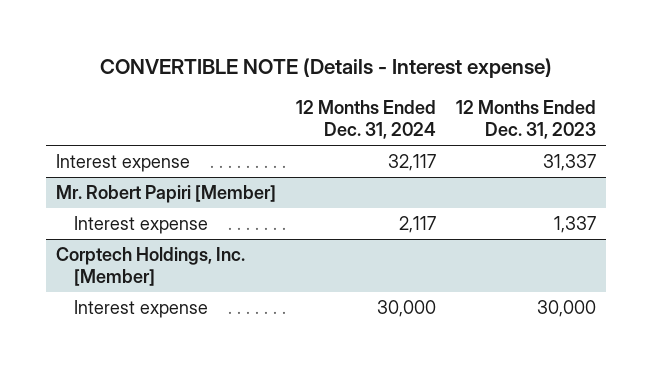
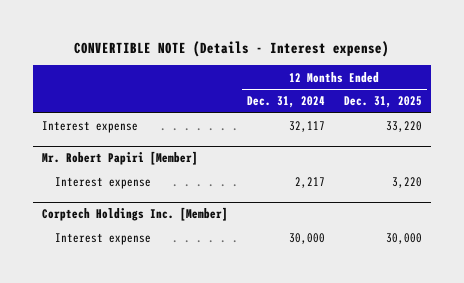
- | 12 Months Ended Dec. 31, 2024 | 12 Months Ended Dec. 31, 2023
+ | 12 Months Ended Dec. 31, 2024 | 12 Months Ended Dec. 31, 2025
@ Mr. Robert Papiri [Member]
- Interest expense | 2,117 | 1,337
- Corptech Holdings, Inc. [Member]
@ Mr. Robert Papiri [Member]
+ Interest expense | 2,217 | 3,220
+ Corptech Holdings Inc. [Member]

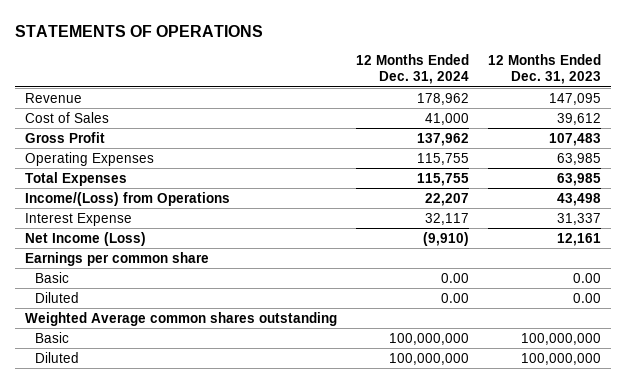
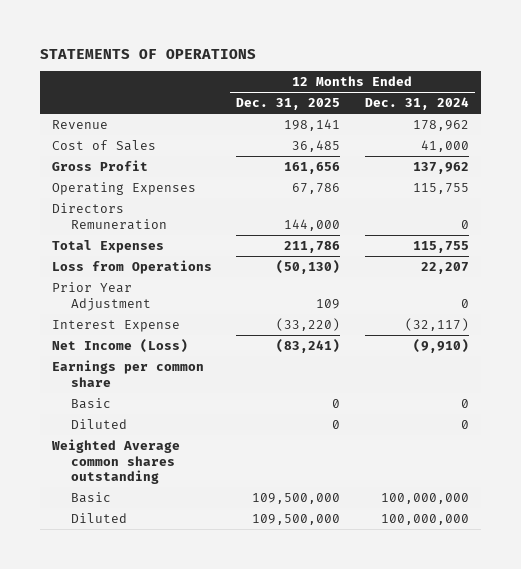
- | 12 Months Ended Dec. 31, 2024 | 12 Months Ended Dec. 31, 2023
+ | 12 Months Ended Dec. 31, 2025 | 12 Months Ended Dec. 31, 2024
+ Directors Remuneration | 144,000 | 0
- Income/(Loss) from Operations | 22,207 | 43,498
- Interest Expense | 32,117 | 31,337
+ Loss from Operations | (50,130) | 22,207
+ Prior Year Adjustment | 109 | 0
+ Interest Expense | (33,220) | (32,117)
- Basic | 0.00 | 0.00
- Diluted | 0.00 | 0.00
+ Basic | 0 | 0
+ Diluted | 0 | 0

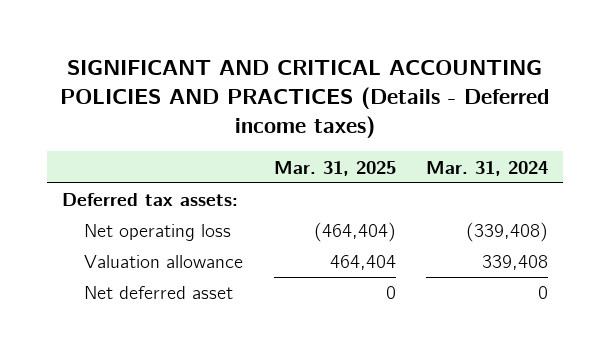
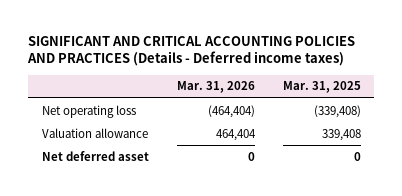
- | Mar. 31, 2025 | Mar. 31, 2024
+ | Mar. 31, 2026 | Mar. 31, 2025
- Deferred tax assets:
- Net operating loss | (464,404) | (339,408)
- Valuation allowance | 464,404 | 339,408
+ Net operating loss | (464,404) | (339,408)
+ Valuation allowance | 464,404 | 339,408

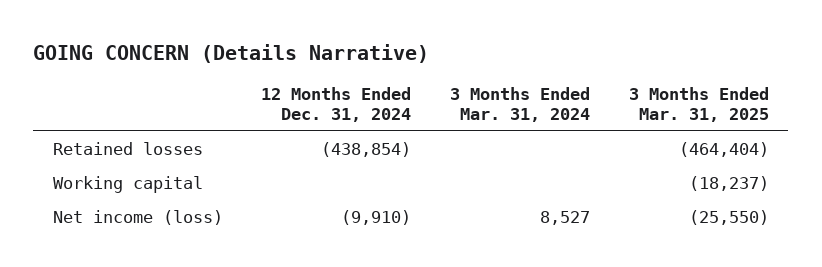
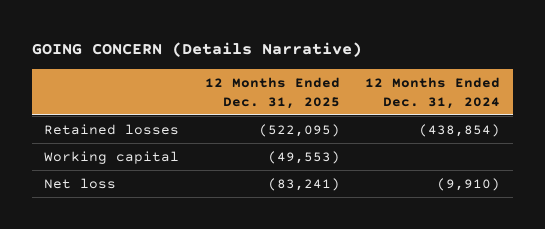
- | 12 Months Ended Dec. 31, 2024 | 3 Months Ended Mar. 31, 2024 | 3 Months Ended Mar. 31, 2025
+ | 12 Months Ended Dec. 31, 2025 | 12 Months Ended Dec. 31, 2024
- Net income (loss) | (9,910) | 8,527 | (25,550)
+ Net loss | (83,241) | (9,910)

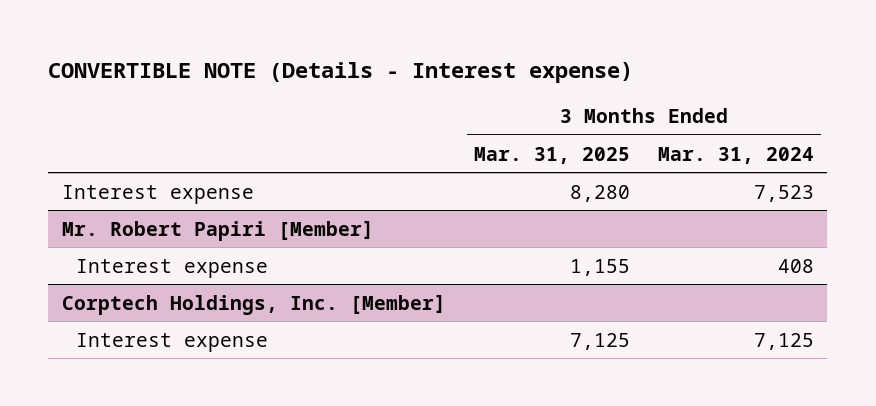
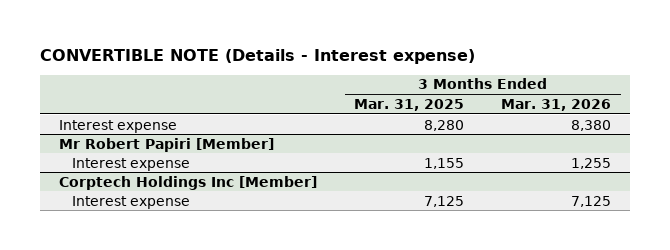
- | 3 Months Ended Mar. 31, 2025 | 3 Months Ended Mar. 31, 2024
+ | 3 Months Ended Mar. 31, 2025 | 3 Months Ended Mar. 31, 2026
- Mr. Robert Papiri [Member]
+ Mr Robert Papiri [Member]
- Corptech Holdings, Inc. [Member]
+ Corptech Holdings Inc [Member]

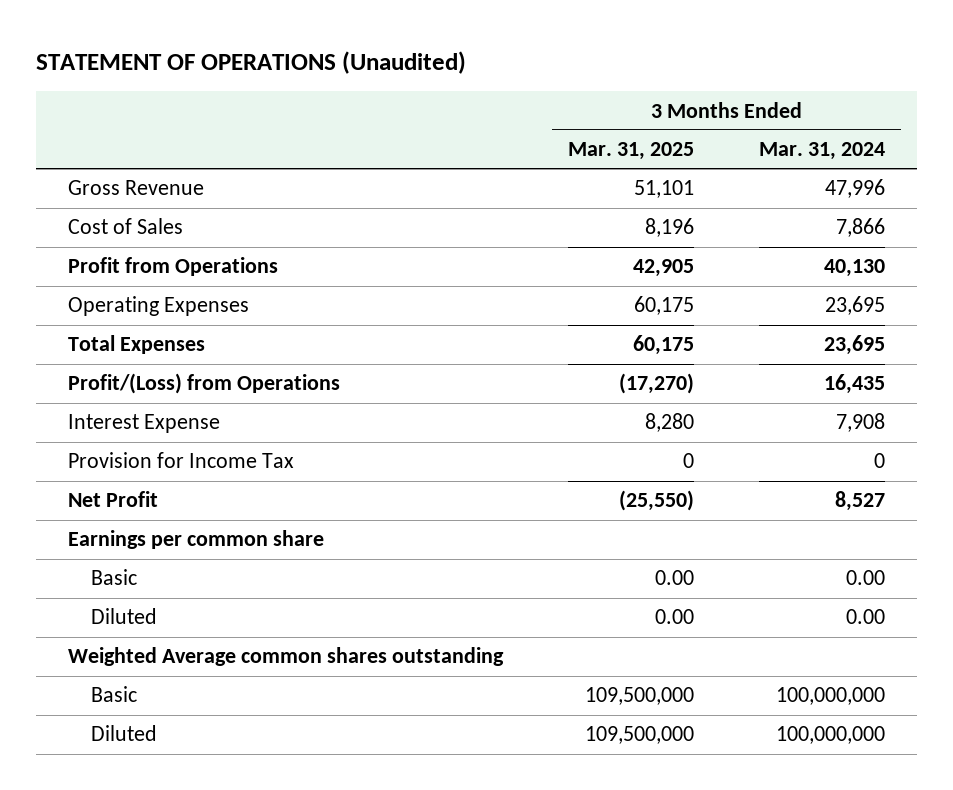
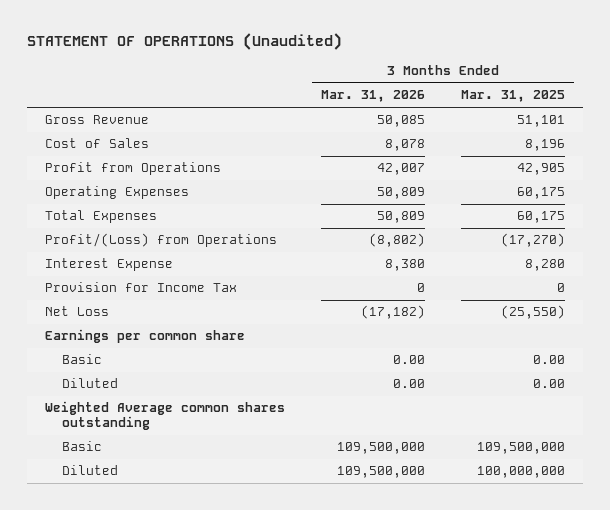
- | 3 Months Ended Mar. 31, 2025 | 3 Months Ended Mar. 31, 2024
+ | 3 Months Ended Mar. 31, 2026 | 3 Months Ended Mar. 31, 2025
- Net Profit | (25,550) | 8,527
+ Net Loss | (17,182) | (25,550)
- Diluted | 109,500,000 | 100,000,000
+ Diluted | 109,500,000 | 100,000,000

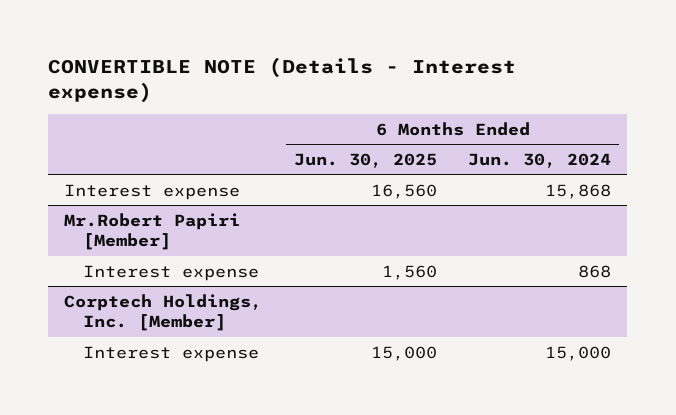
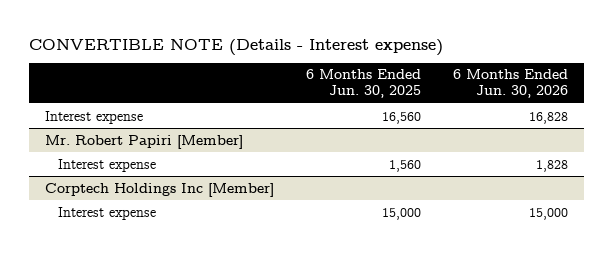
- | 6 Months Ended Jun. 30, 2025 | 6 Months Ended Jun. 30, 2024
+ | 6 Months Ended Jun. 30, 2025 | 6 Months Ended Jun. 30, 2026
- Mr.Robert Papiri [Member]
+ Mr. Robert Papiri [Member]
- Corptech Holdings, Inc. [Member]
+ Corptech Holdings Inc [Member]

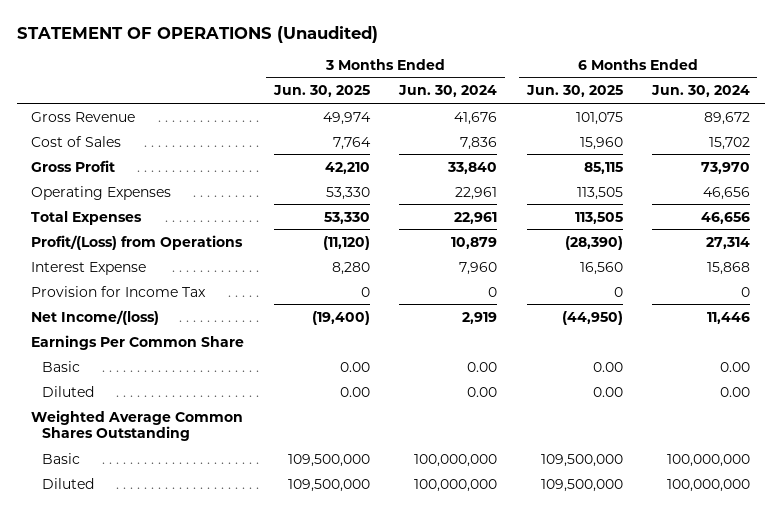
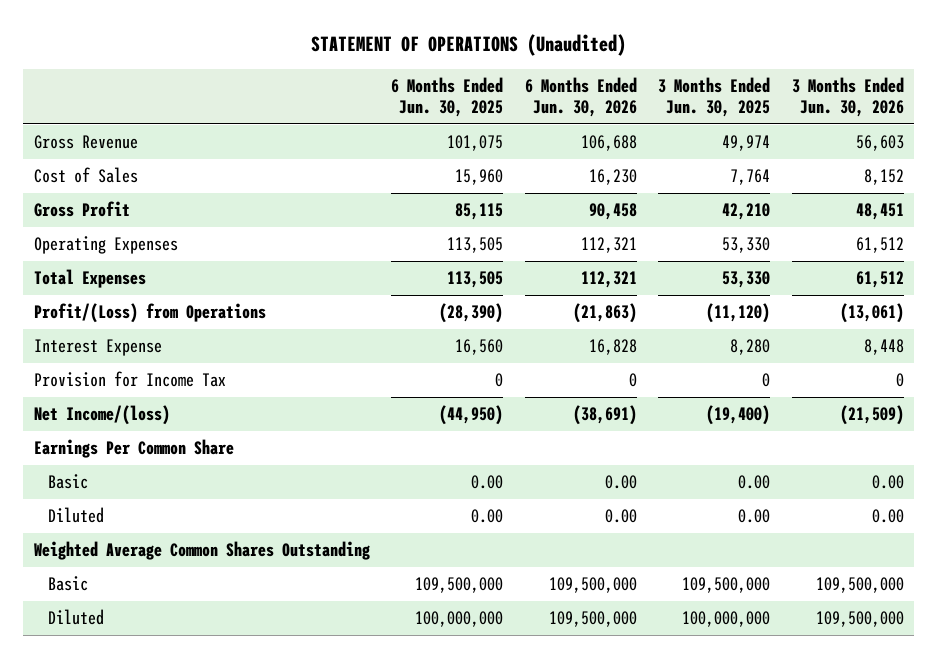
- | 3 Months Ended Jun. 30, 2025 | 3 Months Ended Jun. 30, 2024 | 6 Months Ended Jun. 30, 2025 | 6 Months Ended Jun. 30, 2024
+ | 6 Months Ended Jun. 30, 2025 | 6 Months Ended Jun. 30, 2026 | 3 Months Ended Jun. 30, 2025 | 3 Months Ended Jun. 30, 2026
- Diluted | 109,500,000 | 100,000,000 | 109,500,000 | 100,000,000
+ Diluted | 100,000,000 | 109,500,000 | 100,000,000 | 109,500,000

